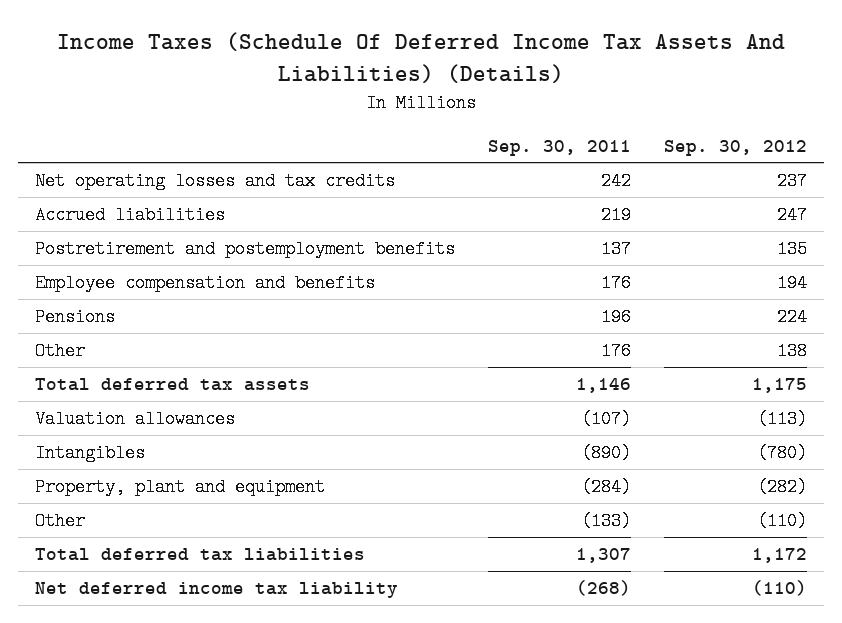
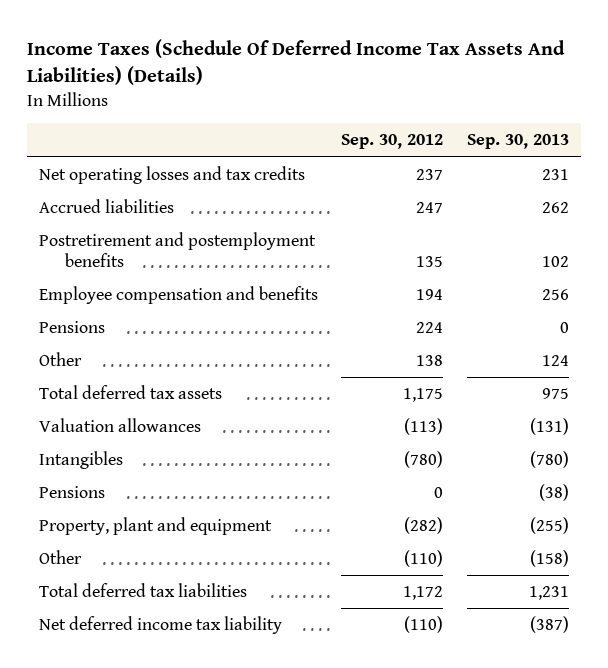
- | Sep. 30, 2011 | Sep. 30, 2012
+ | Sep. 30, 2012 | Sep. 30, 2013
+ Pensions | 0 | (38)

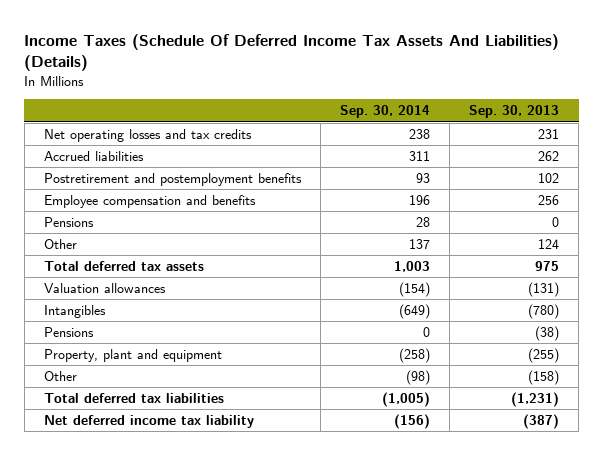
- | Sep. 30, 2012 | Sep. 30, 2013
+ | Sep. 30, 2014 | Sep. 30, 2013
- Total deferred tax liabilities | 1,172 | 1,231
+ Total deferred tax liabilities | (1,005) | (1,231)

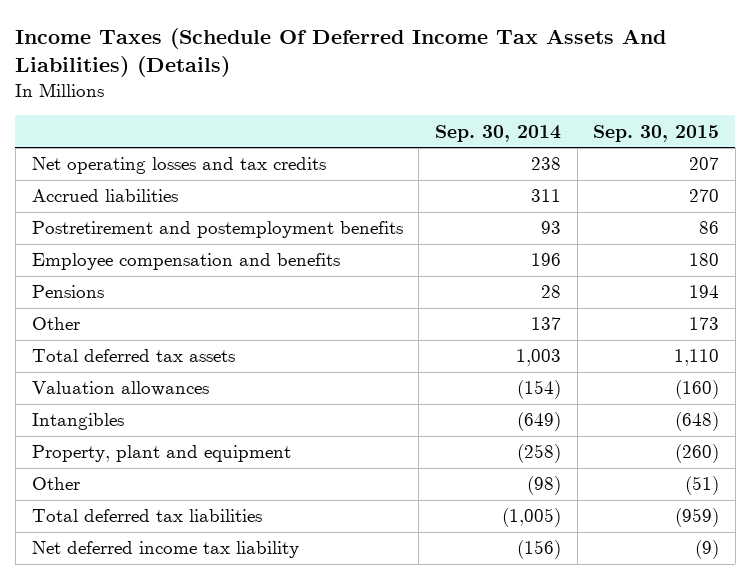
- | Sep. 30, 2014 | Sep. 30, 2013
+ | Sep. 30, 2014 | Sep. 30, 2015
- Pensions | 0 | (38)

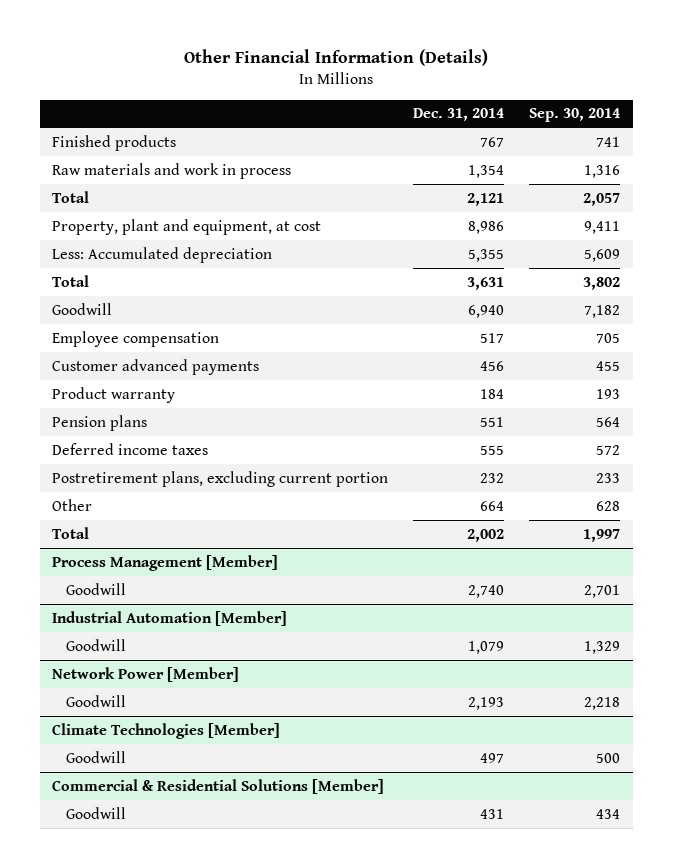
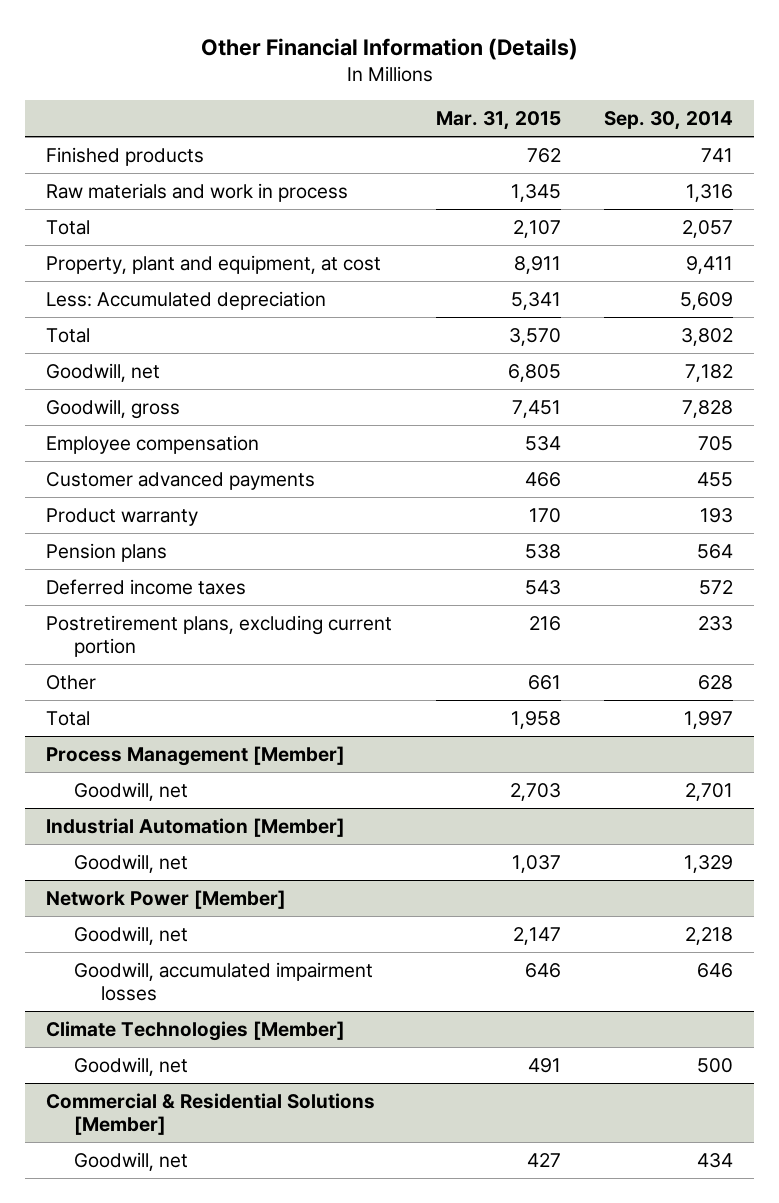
- | Dec. 31, 2014 | Sep. 30, 2014
+ | Mar. 31, 2015 | Sep. 30, 2014
- Goodwill | 6,940 | 7,182
+ Goodwill, net | 6,805 | 7,182
+ Goodwill, gross | 7,451 | 7,828
@ Process Management [Member]
- Goodwill | 2,740 | 2,701
+ Goodwill, net | 2,703 | 2,701
@ Industrial Automation [Member]
- Goodwill | 1,079 | 1,329
+ Goodwill, net | 1,037 | 1,329
@ Network Power [Member]
- Goodwill | 2,193 | 2,218
+ Goodwill, net | 2,147 | 2,218
+ Goodwill, accumulated impairment losses | 646 | 646
@ Climate Technologies [Member]
- Goodwill | 497 | 500
+ Goodwill, net | 491 | 500
@ Commercial & Residential Solutions [Member]
- Goodwill | 431 | 434
+ Goodwill, net | 427 | 434

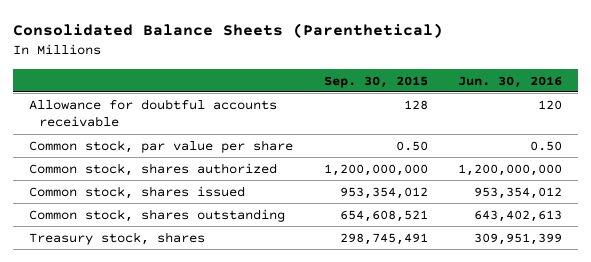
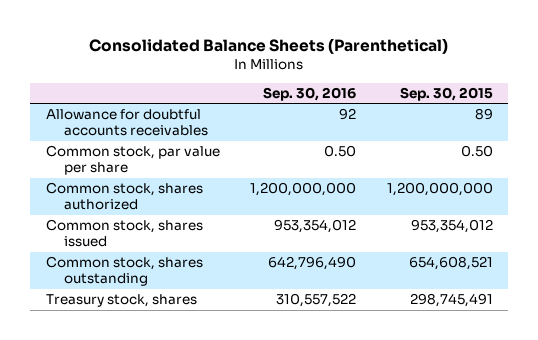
- | Sep. 30, 2015 | Jun. 30, 2016
+ | Sep. 30, 2016 | Sep. 30, 2015
- Allowance for doubtful accounts receivable | 128 | 120
+ Allowance for doubtful accounts receivables | 92 | 89

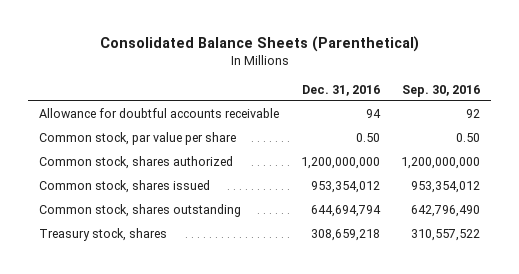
- | Sep. 30, 2016 | Sep. 30, 2015
+ | Dec. 31, 2016 | Sep. 30, 2016
- Allowance for doubtful accounts receivables | 92 | 89
+ Allowance for doubtful accounts receivable | 94 | 92

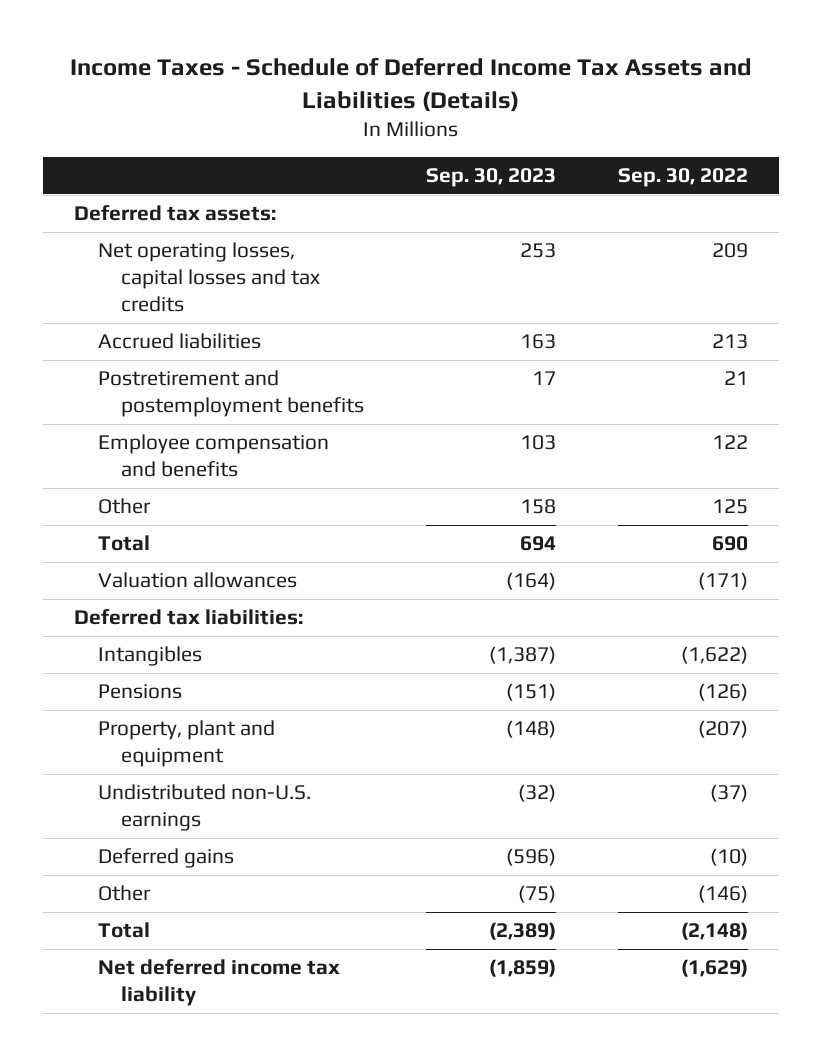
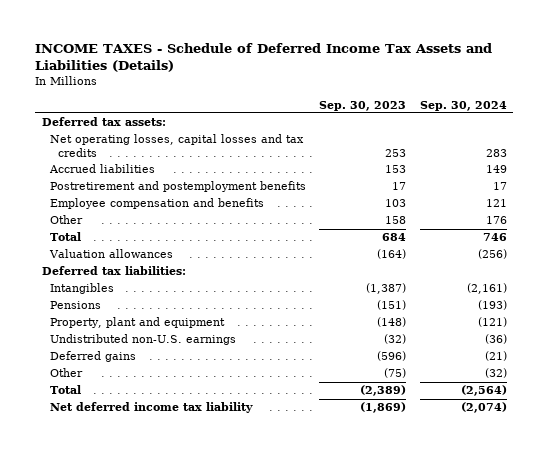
- Income Taxes - Schedule of Deferred Income Tax Assets and Liabilities (Details)
+ INCOME TAXES - Schedule of Deferred Income Tax Assets and Liabilities (Details)
- | Sep. 30, 2023 | Sep. 30, 2022
+ | Sep. 30, 2023 | Sep. 30, 2024
- Accrued liabilities | 163 | 213
+ Accrued liabilities | 153 | 149
- Total | 694 | 690
+ Total | 684 | 746
- Net deferred income tax liability | (1,859) | (1,629)
+ Net deferred income tax liability | (1,869) | (2,074)

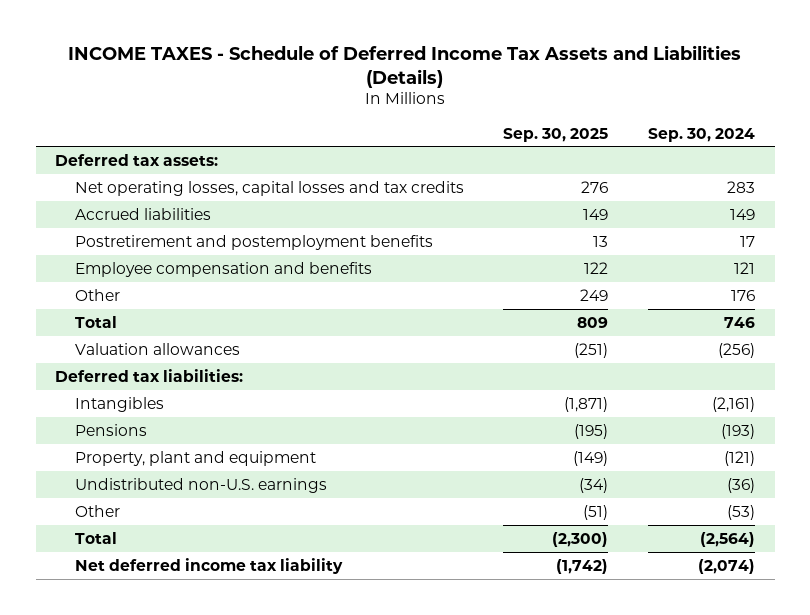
- | Sep. 30, 2023 | Sep. 30, 2024
+ | Sep. 30, 2025 | Sep. 30, 2024
- Deferred gains | (596) | (21)
- Other | (75) | (32)
+ Other | (51) | (53)

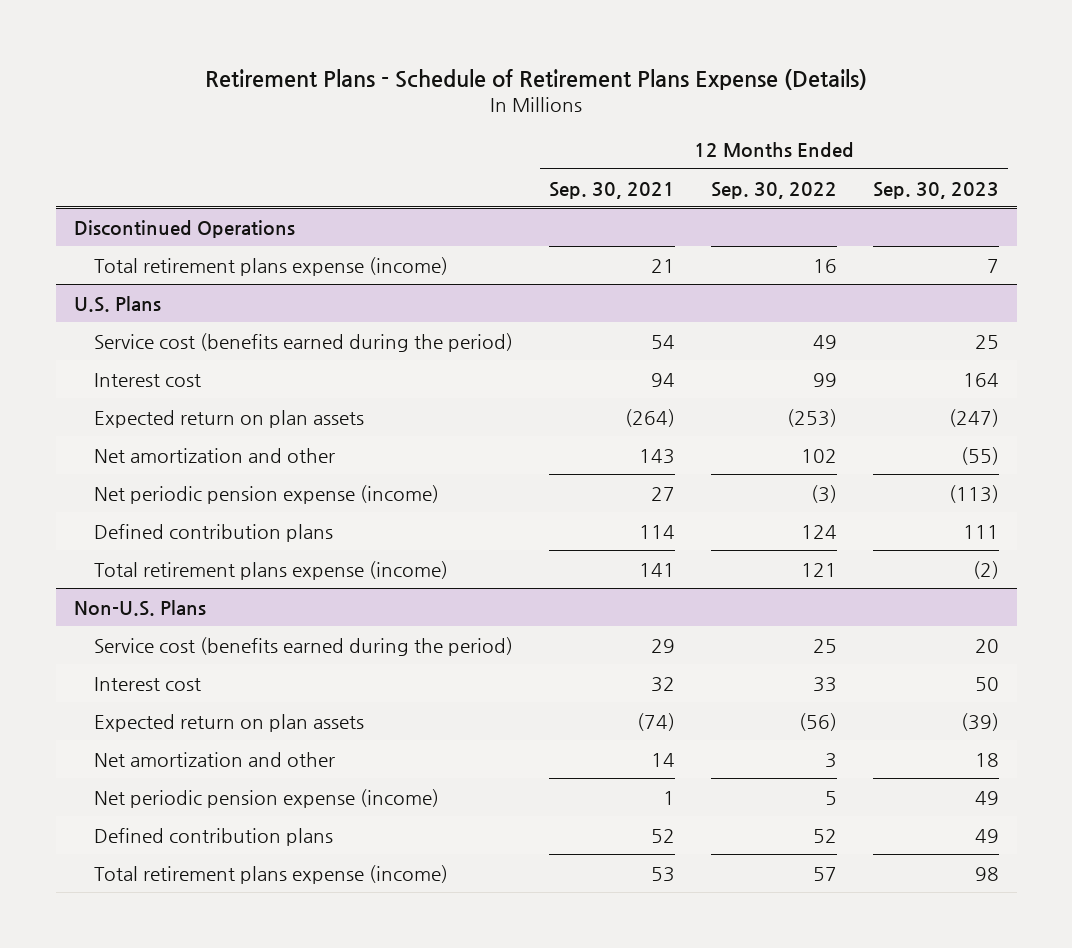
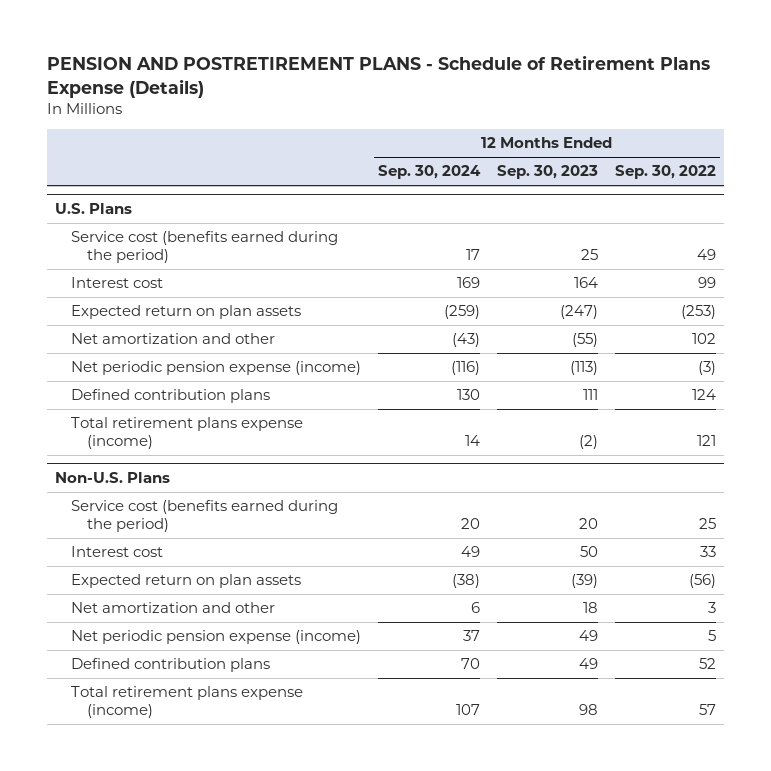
- Retirement Plans - Schedule of Retirement Plans Expense (Details)
+ PENSION AND POSTRETIREMENT PLANS - Schedule of Retirement Plans Expense (Details)
- | 12 Months Ended Sep. 30, 2021 | 12 Months Ended Sep. 30, 2022 | 12 Months Ended Sep. 30, 2023
+ | 12 Months Ended Sep. 30, 2024 | 12 Months Ended Sep. 30, 2023 | 12 Months Ended Sep. 30, 2022
- Discontinued Operations
- Total retirement plans expense (income) | 21 | 16 | 7

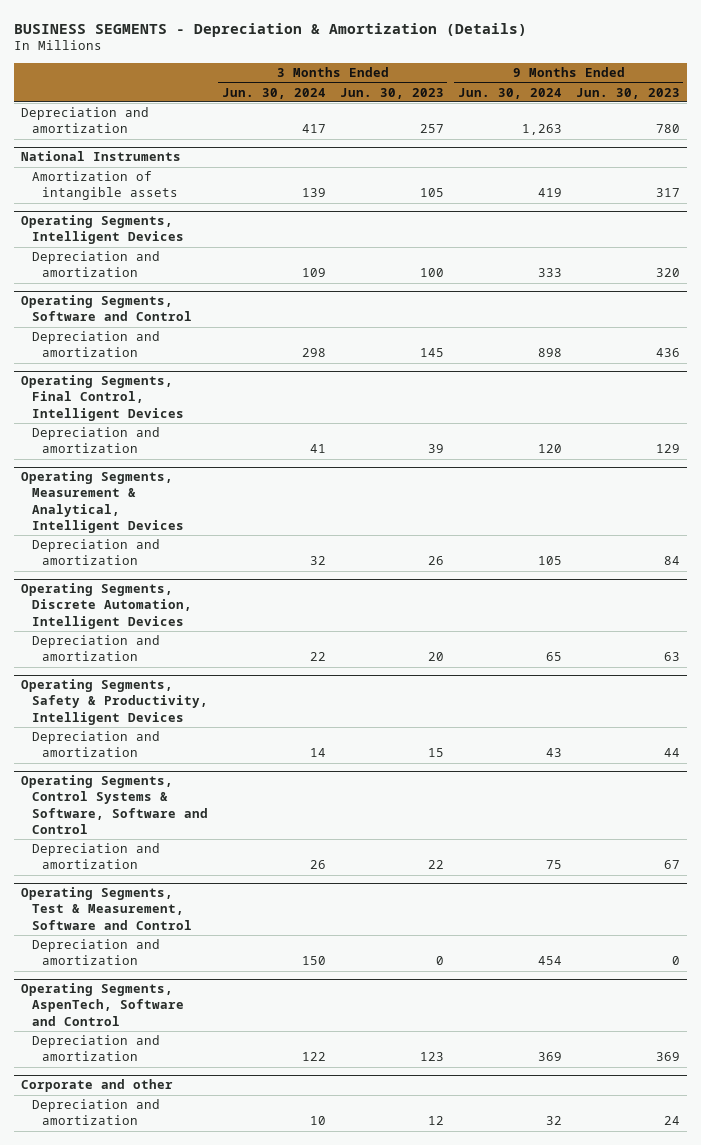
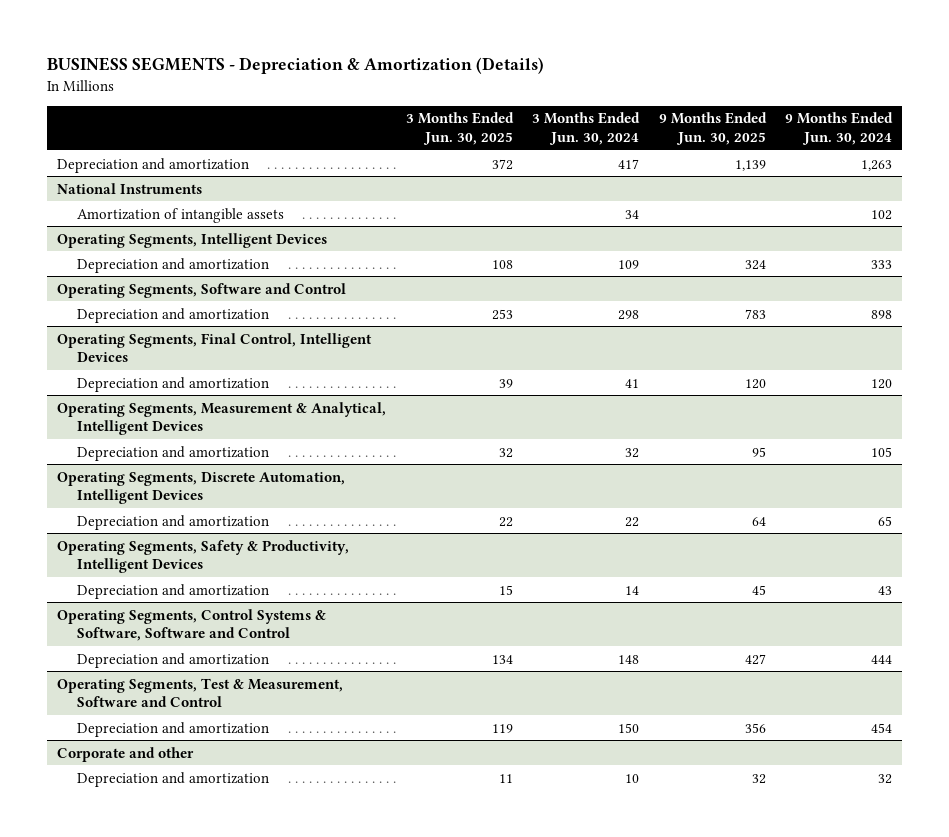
- | 3 Months Ended Jun. 30, 2024 | 3 Months Ended Jun. 30, 2023 | 9 Months Ended Jun. 30, 2024 | 9 Months Ended Jun. 30, 2023
+ | 3 Months Ended Jun. 30, 2025 | 3 Months Ended Jun. 30, 2024 | 9 Months Ended Jun. 30, 2025 | 9 Months Ended Jun. 30, 2024
@ National Instruments
- Amortization of intangible assets | 139 | 105 | 419 | 317
+ Amortization of intangible assets | | 34 | | 102
@ Operating Segments, Control Systems & Software, Software and Control
- Depreciation and amortization | 26 | 22 | 75 | 67
+ Depreciation and amortization | 134 | 148 | 427 | 444
- Operating Segments, AspenTech, Software and Control
- Depreciation and amortization | 122 | 123 | 369 | 369

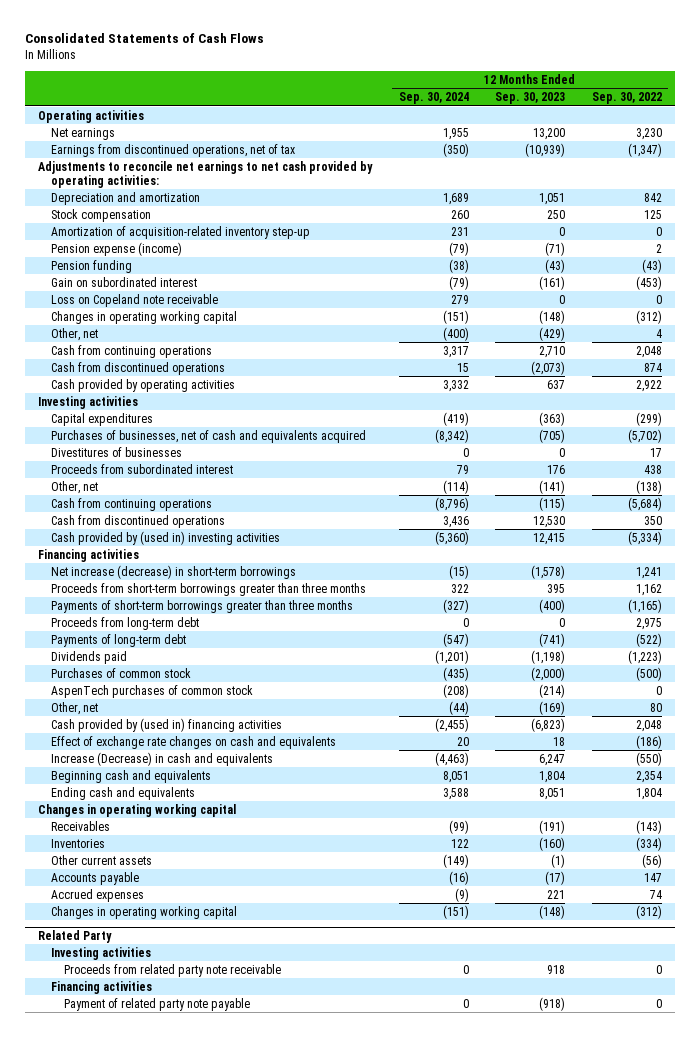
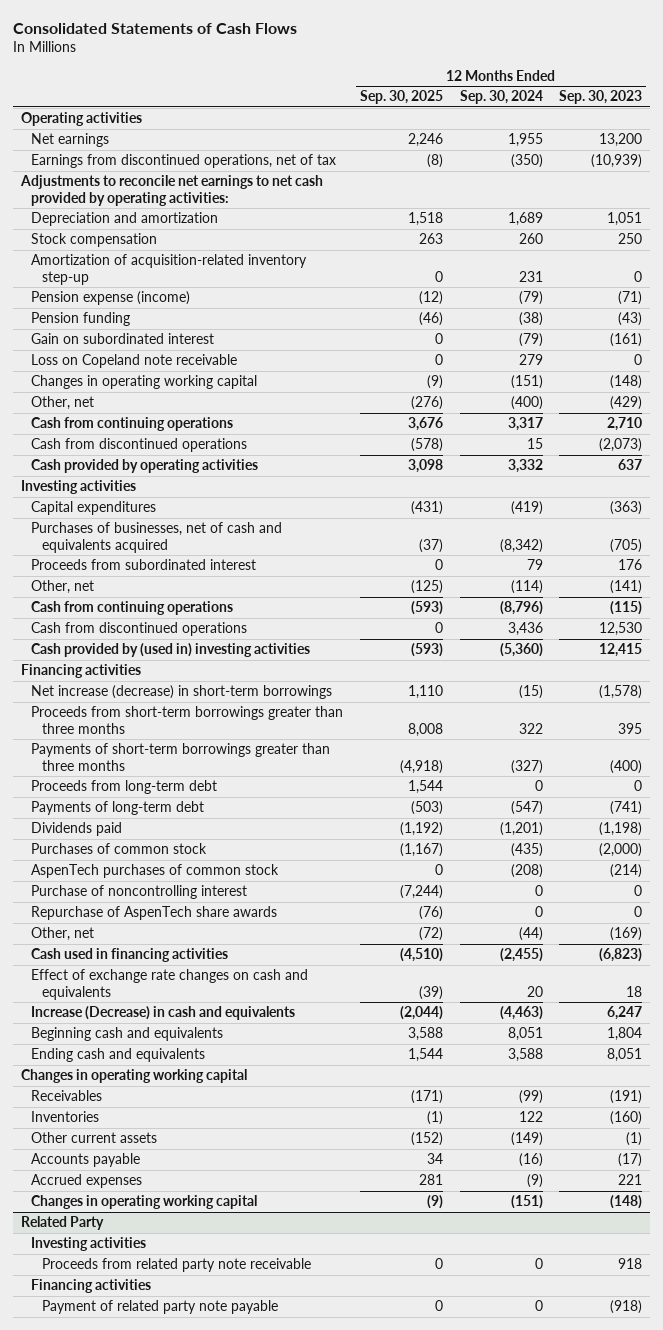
- | 12 Months Ended Sep. 30, 2024 | 12 Months Ended Sep. 30, 2023 | 12 Months Ended Sep. 30, 2022
+ | 12 Months Ended Sep. 30, 2025 | 12 Months Ended Sep. 30, 2024 | 12 Months Ended Sep. 30, 2023
- Divestitures of businesses | 0 | 0 | 17
+ Purchase of noncontrolling interest | (7,244) | 0 | 0
+ Repurchase of AspenTech share awards | (76) | 0 | 0
- Cash provided by (used in) financing activities | (2,455) | (6,823) | 2,048
+ Cash used in financing activities | (4,510) | (2,455) | (6,823)

